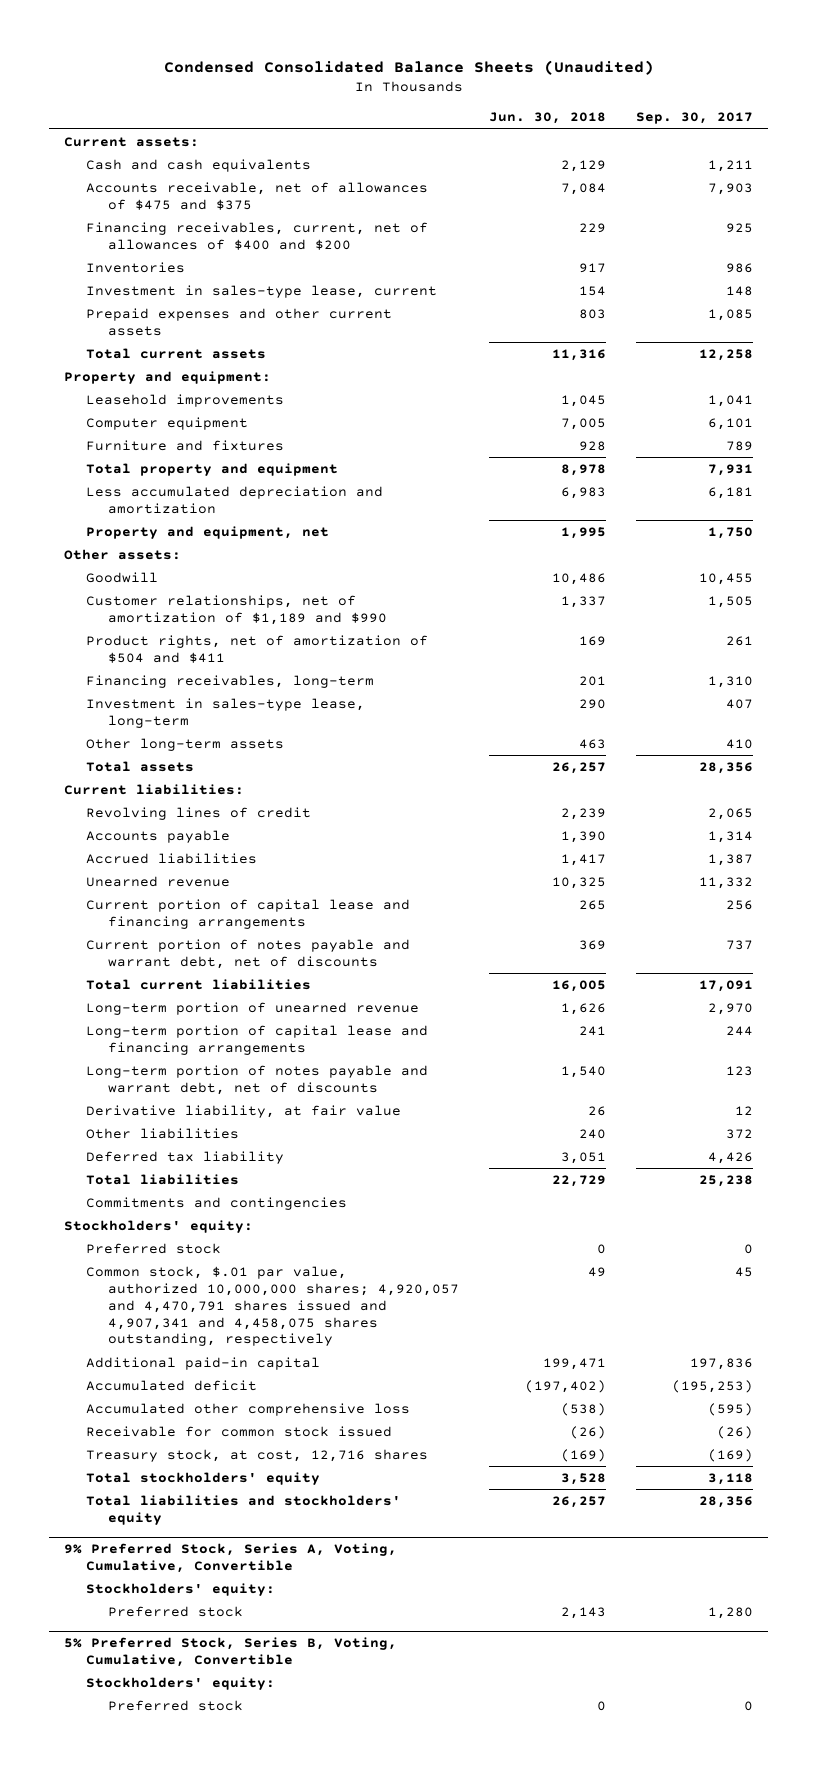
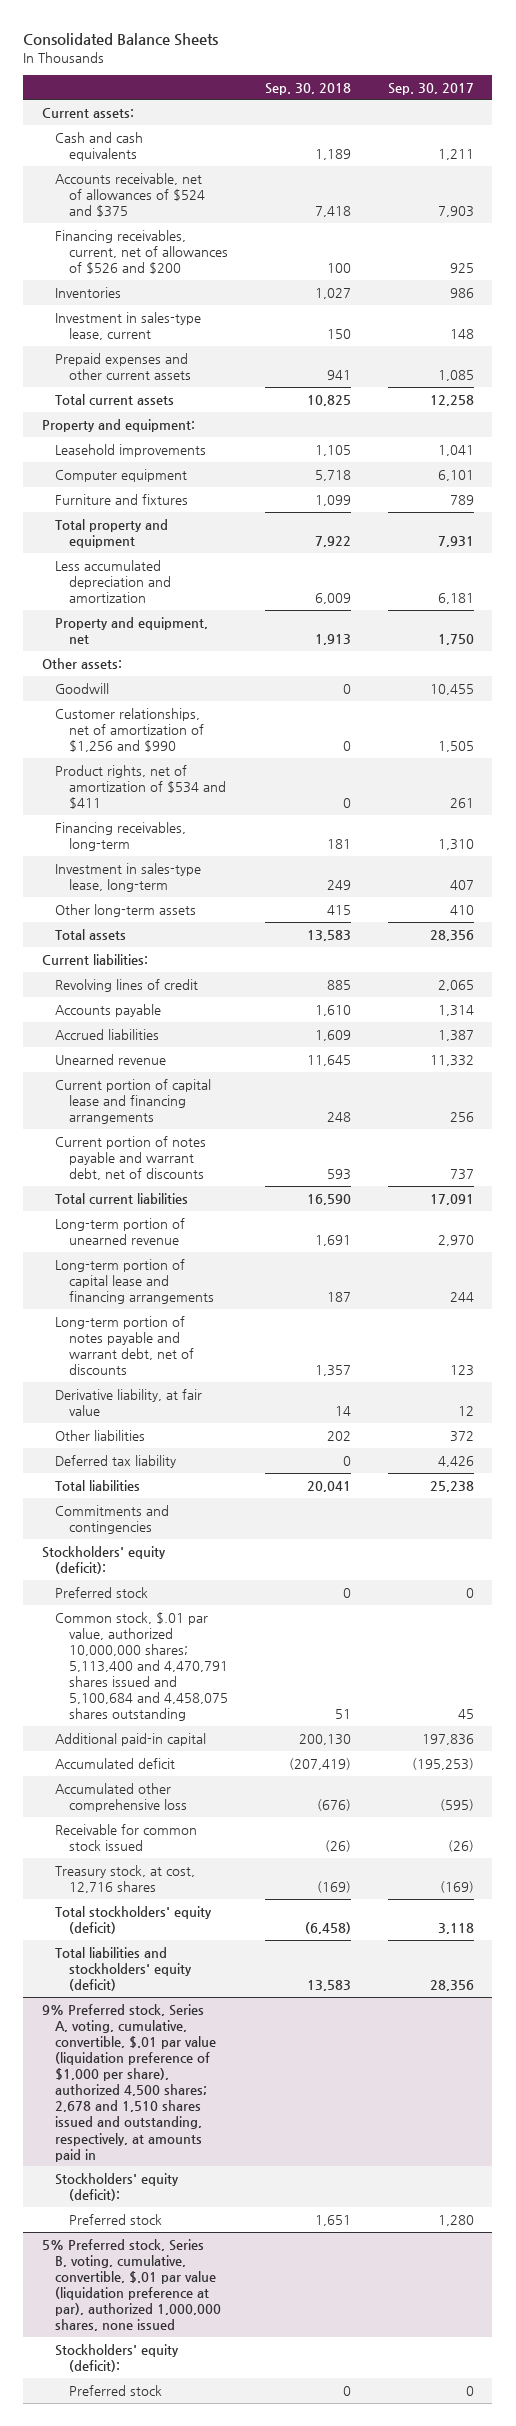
- Condensed Consolidated Balance Sheets (Unaudited)
+ Consolidated Balance Sheets
- | Jun. 30, 2018 | Sep. 30, 2017
+ | Sep. 30, 2018 | Sep. 30, 2017
- Accounts receivable, net of allowances of $475 and $375 | 7,084 | 7,903
- Financing receivables, current, net of allowances of $400 and $200 | 229 | 925
+ Accounts receivable, net of allowances of $524 and $375 | 7,418 | 7,903
+ Financing receivables, current, net of allowances of $526 and $200 | 100 | 925
- Customer relationships, net of amortization of $1,189 and $990 | 1,337 | 1,505
- Product rights, net of amortization of $504 and $411 | 169 | 261
+ Customer relationships, net of amortization of $1,256 and $990 | 0 | 1,505
+ Product rights, net of amortization of $534 and $411 | 0 | 261
- Stockholders' equity:
+ Stockholders' equity (deficit):
- Common stock, $.01 par value, authorized 10,000,000 shares; 4,920,057 and 4,470,791 shares issued and 4,907,341 and 4,458,075 shares outstanding, respectively | 49 | 45
+ Common stock, $.01 par value, authorized 10,000,000 shares; 5,113,400 and 4,470,791 shares issued and 5,100,684 and 4,458,075 shares outstanding | 51 | 45
- Total stockholders' equity | 3,528 | 3,118
- Total liabilities and stockholders' equity | 26,257 | 28,356
- 9% Preferred Stock, Series A, Voting, Cumulative, Convertible
- Stockholders' equity:
+ Total stockholders' equity (deficit) | (6,458) | 3,118
+ Total liabilities and stockholders' equity (deficit) | 13,583 | 28,356
+ 9% Preferred stock, Series A, voting, cumulative, convertible, $.01 par value (liquidation preference of $1,000 per share), authorized 4,500 shares; 2,678 and 1,510 shares issued and outstanding, respectively, at amounts paid in
+ Stockholders' equity (deficit):
- 5% Preferred Stock, Series B, Voting, Cumulative, Convertible
- Stockholders' equity:
+ 5% Preferred stock, Series B, voting, cumulative, convertible, $.01 par value (liquidation preference at par), authorized 1,000,000 shares, none issued
+ Stockholders' equity (deficit):

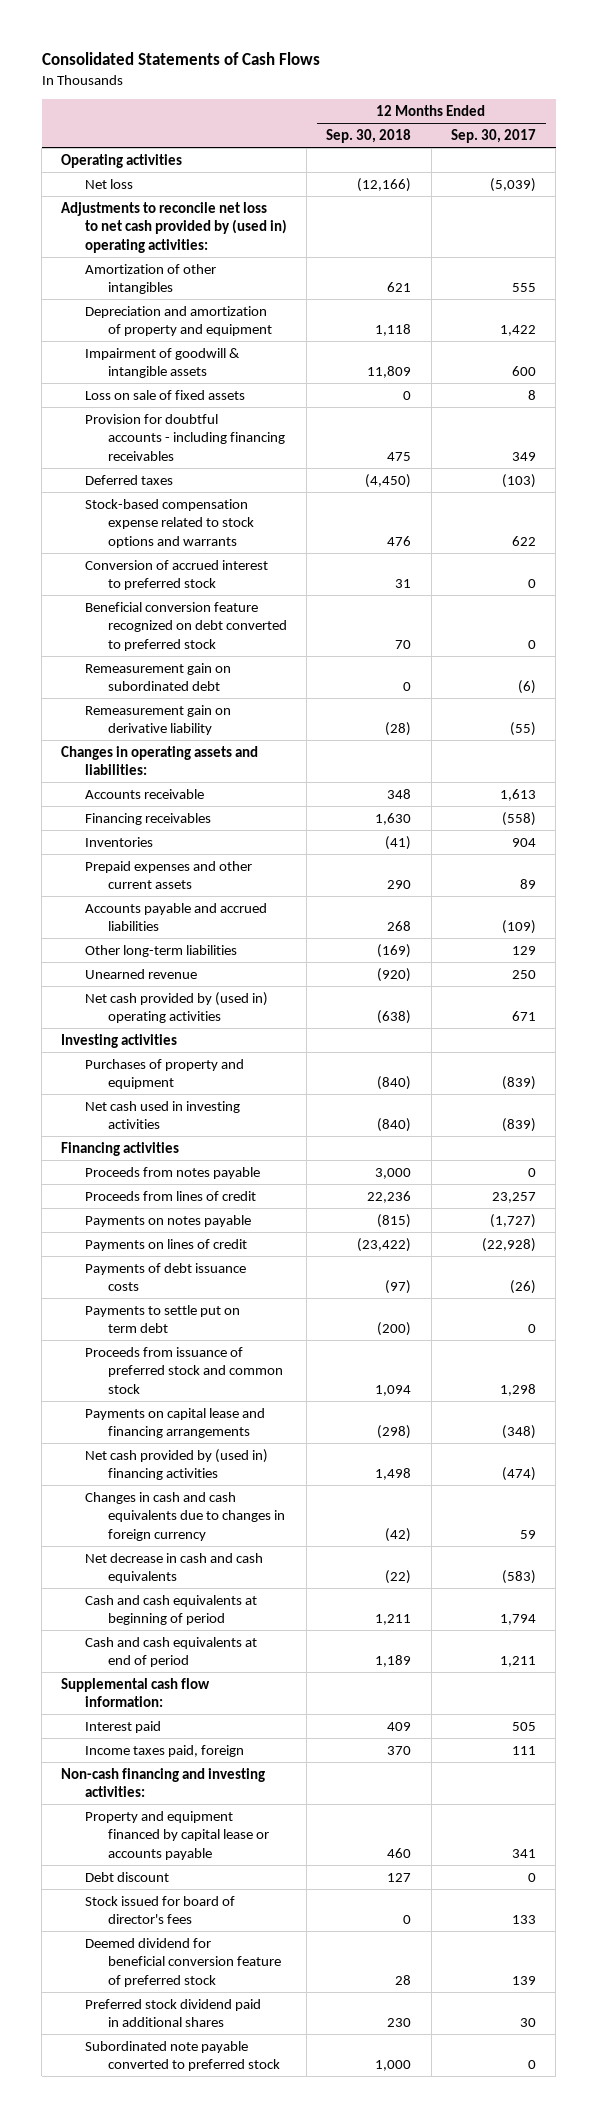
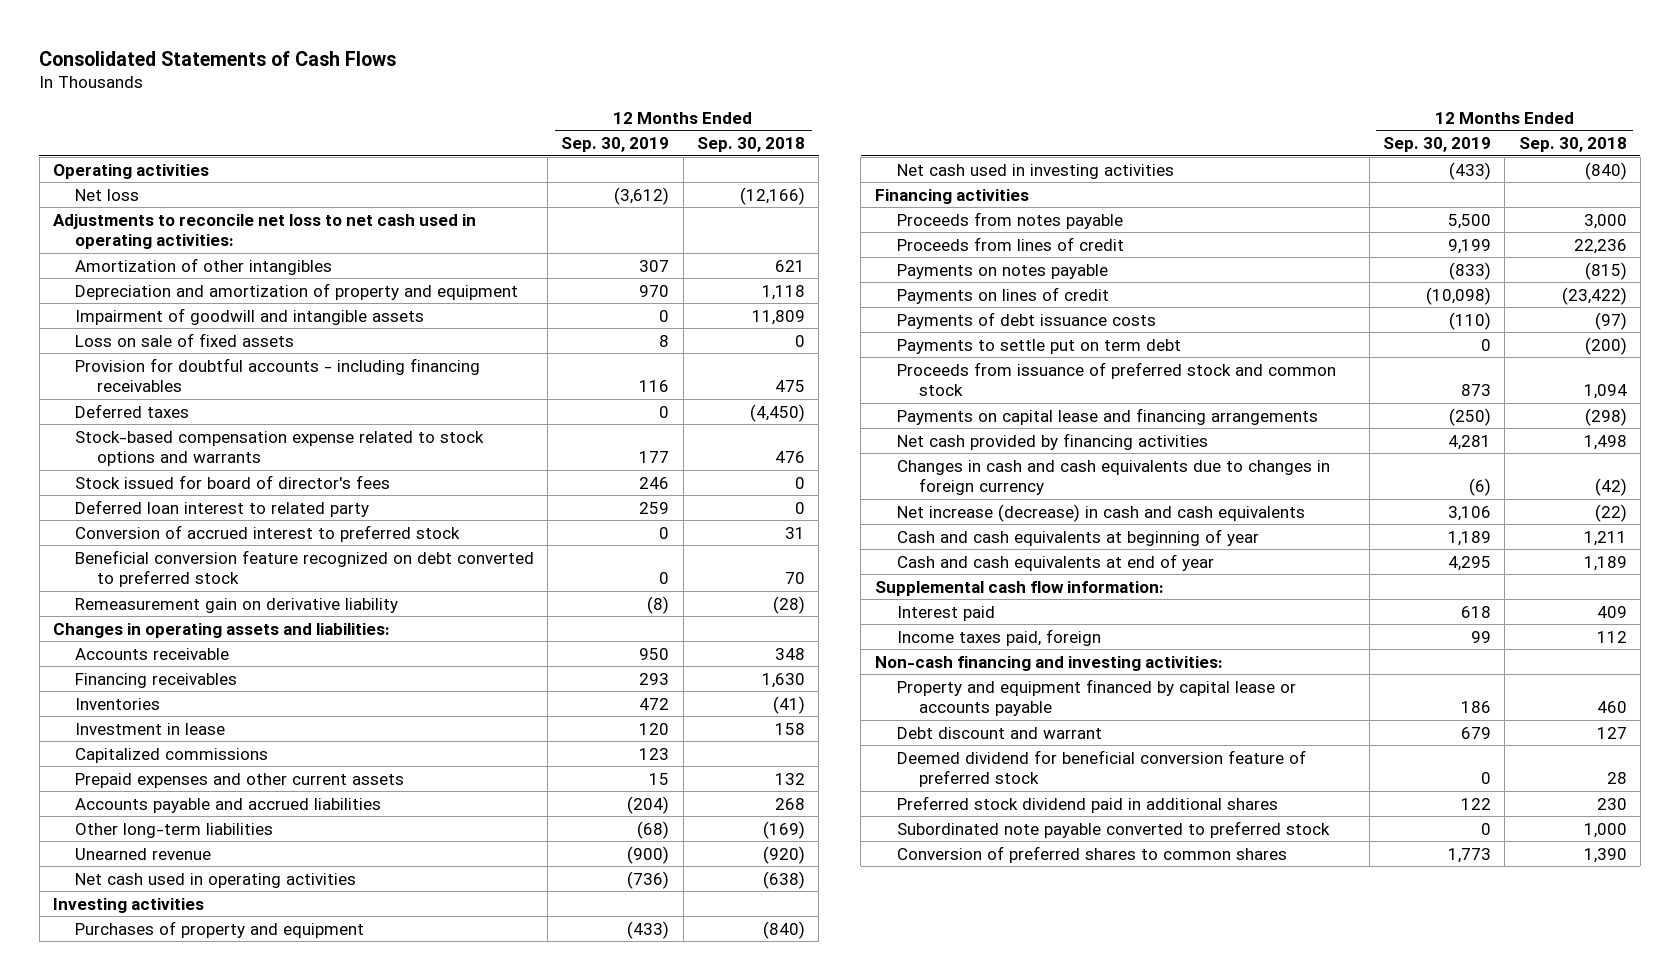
- | 12 Months Ended Sep. 30, 2018 | 12 Months Ended Sep. 30, 2017
+ | 12 Months Ended Sep. 30, 2019 | 12 Months Ended Sep. 30, 2018
- Adjustments to reconcile net loss to net cash provided by (used in) operating activities:
+ Adjustments to reconcile net loss to net cash used in operating activities:
- Impairment of goodwill & intangible assets | 11,809 | 600
+ Impairment of goodwill and intangible assets | 0 | 11,809
moved up: Stock issued for board of director's fees | 246 | 0
+ Deferred loan interest to related party | 259 | 0
- Remeasurement gain on subordinated debt | 0 | (6)
- Prepaid expenses and other current assets | 290 | 89
+ Investment in lease | 120 | 158
+ Capitalized commissions | 123 |
+ Prepaid expenses and other current assets | 15 | 132
- Net cash provided by (used in) operating activities | (638) | 671
+ Net cash used in operating activities | (736) | (638)
- Net cash provided by (used in) financing activities | 1,498 | (474)
+ Net cash provided by financing activities | 4,281 | 1,498
- Net decrease in cash and cash equivalents | (22) | (583)
- Cash and cash equivalents at beginning of period | 1,211 | 1,794
- Cash and cash equivalents at end of period | 1,189 | 1,211
+ Net increase (decrease) in cash and cash equivalents | 3,106 | (22)
+ Cash and cash equivalents at beginning of year | 1,189 | 1,211
+ Cash and cash equivalents at end of year | 4,295 | 1,189
- Income taxes paid, foreign | 370 | 111
+ Income taxes paid, foreign | 99 | 112
- Debt discount | 127 | 0
+ Debt discount and warrant | 679 | 127
+ Conversion of preferred shares to common shares | 1,773 | 1,390

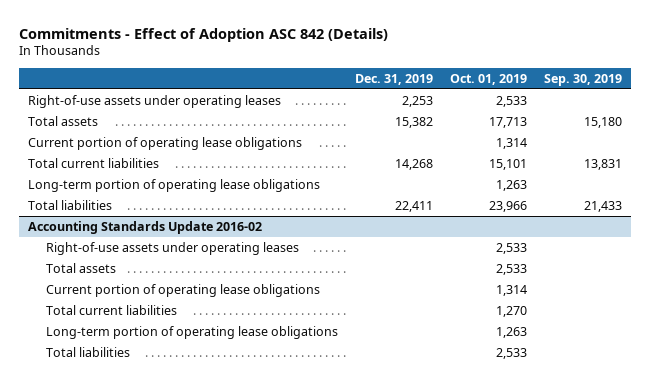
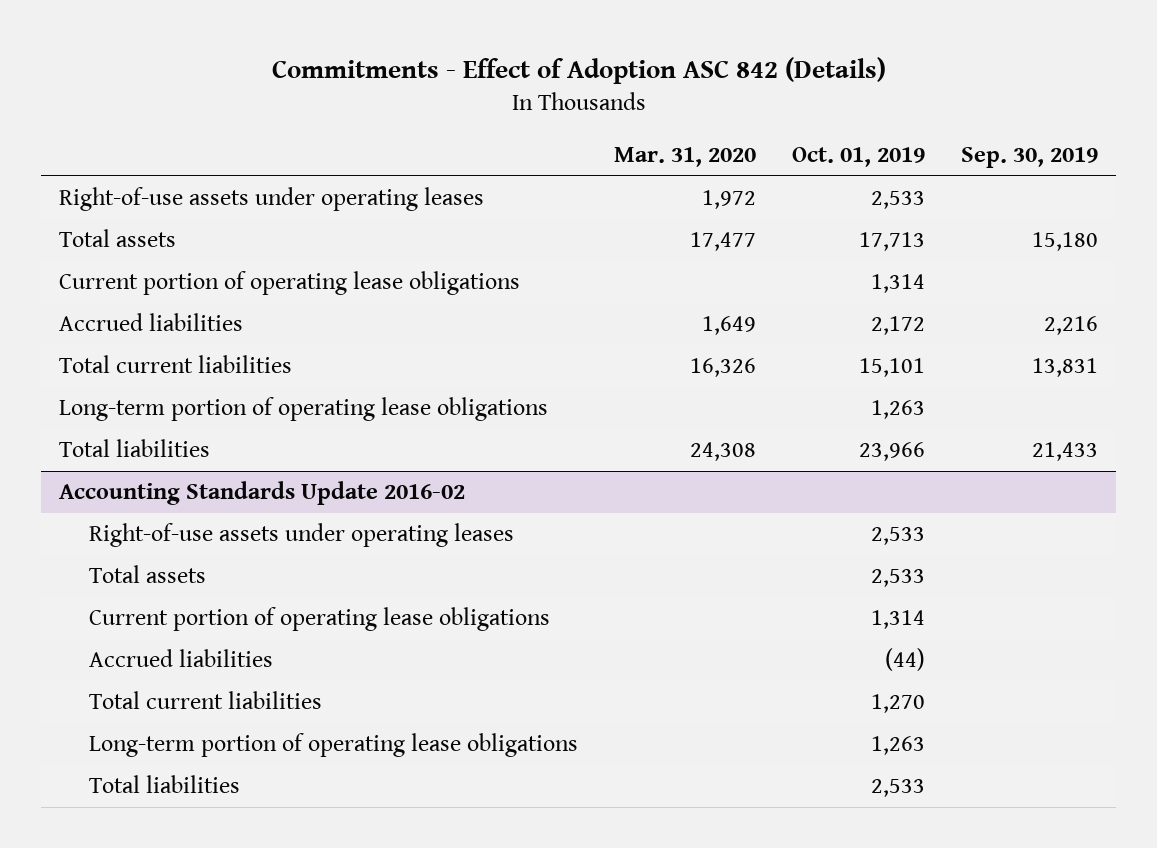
- | Dec. 31, 2019 | Oct. 01, 2019 | Sep. 30, 2019
+ | Mar. 31, 2020 | Oct. 01, 2019 | Sep. 30, 2019
+ Accrued liabilities | 1,649 | 2,172 | 2,216
@ Accounting Standards Update 2016-02
+ Accrued liabilities | | (44) |

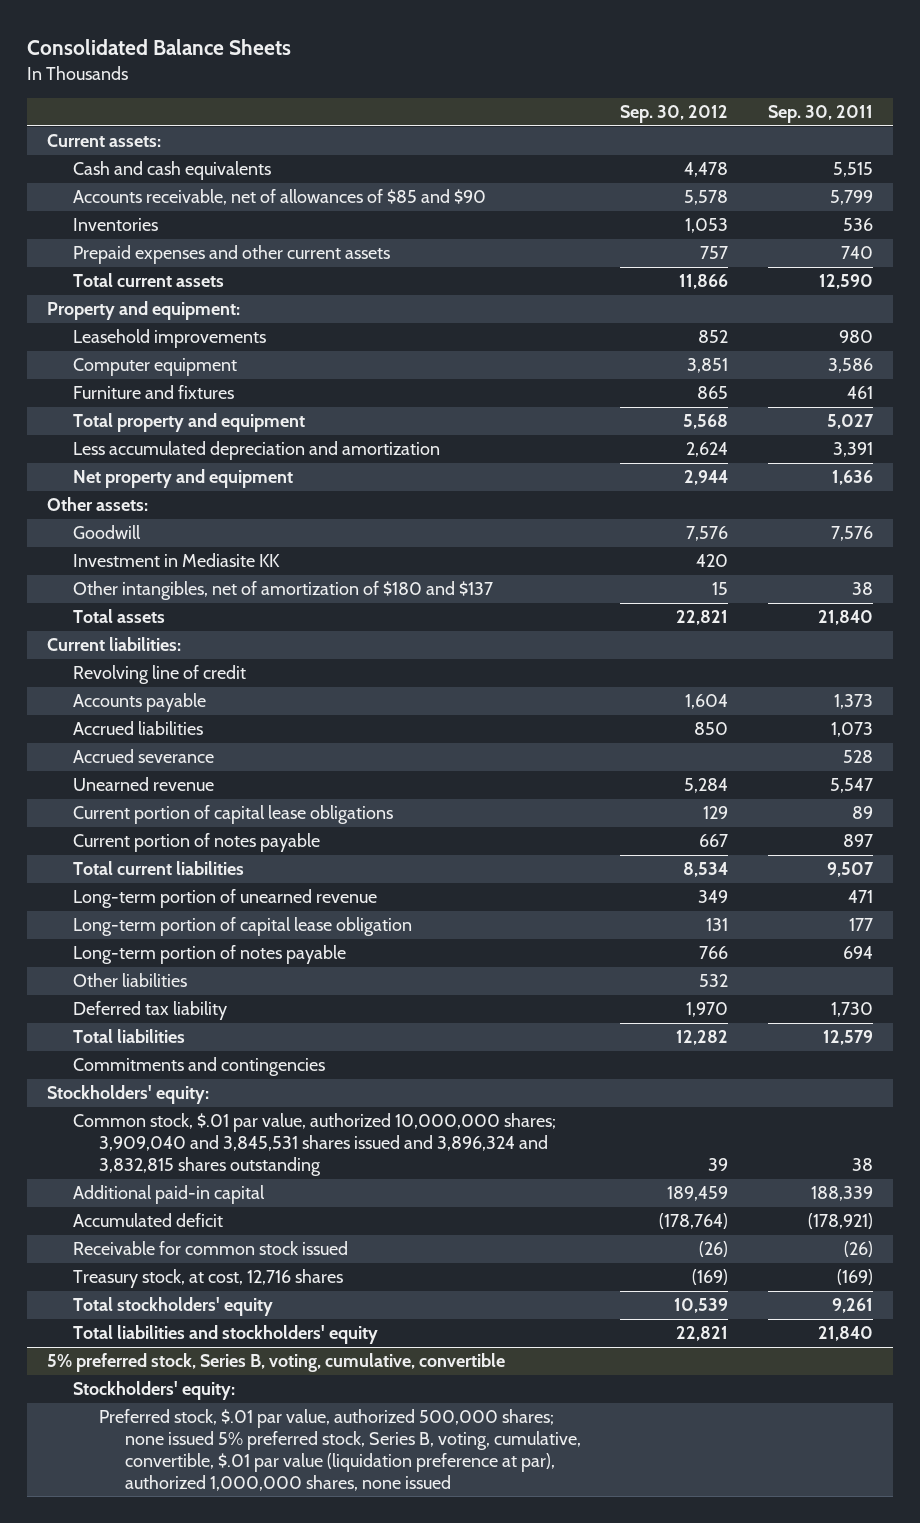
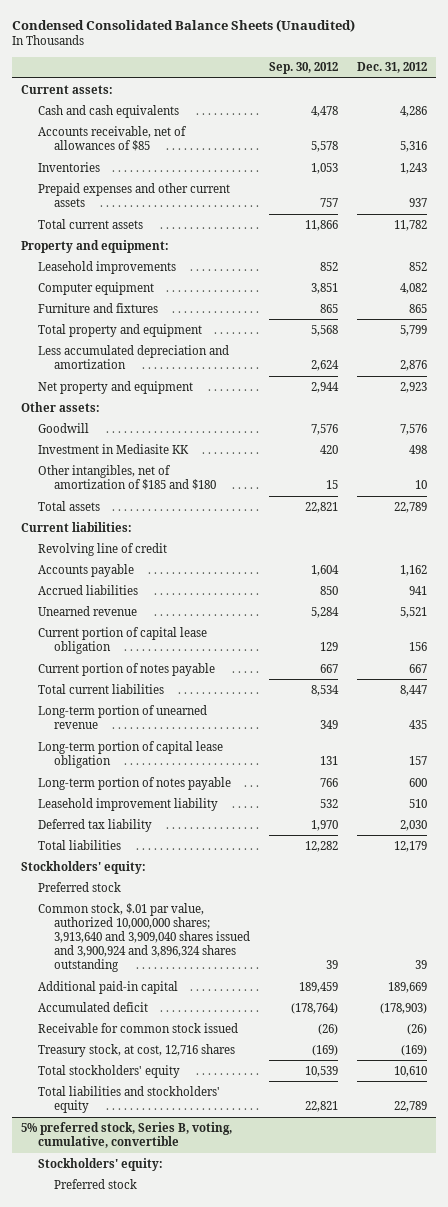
- Consolidated Balance Sheets
+ Condensed Consolidated Balance Sheets (Unaudited)
- | Sep. 30, 2012 | Sep. 30, 2011
+ | Sep. 30, 2012 | Dec. 31, 2012
- Accounts receivable, net of allowances of $85 and $90 | 5,578 | 5,799
+ Accounts receivable, net of allowances of $85 | 5,578 | 5,316
- Other intangibles, net of amortization of $180 and $137 | 15 | 38
+ Other intangibles, net of amortization of $185 and $180 | 15 | 10
- Accrued severance | | 528
- Current portion of capital lease obligations | 129 | 89
+ Current portion of capital lease obligation | 129 | 156
- Other liabilities | 532 |
+ Leasehold improvement liability | 532 | 510
- Commitments and contingencies
- Common stock, $.01 par value, authorized 10,000,000 shares; 3,909,040 and 3,845,531 shares issued and 3,896,324 and 3,832,815 shares outstanding | 39 | 38
+ Preferred stock
+ Common stock, $.01 par value, authorized 10,000,000 shares; 3,913,640 and 3,909,040 shares issued and 3,900,924 and 3,896,324 shares outstanding | 39 | 39
@ 5% preferred stock, Series B, voting, cumulative, convertible
- Preferred stock, $.01 par value, authorized 500,000 shares; none issued 5% preferred stock, Series B, voting, cumulative, convertible, $.01 par value (liquidation preference at par), authorized 1,000,000 shares, none issued
+ Preferred stock

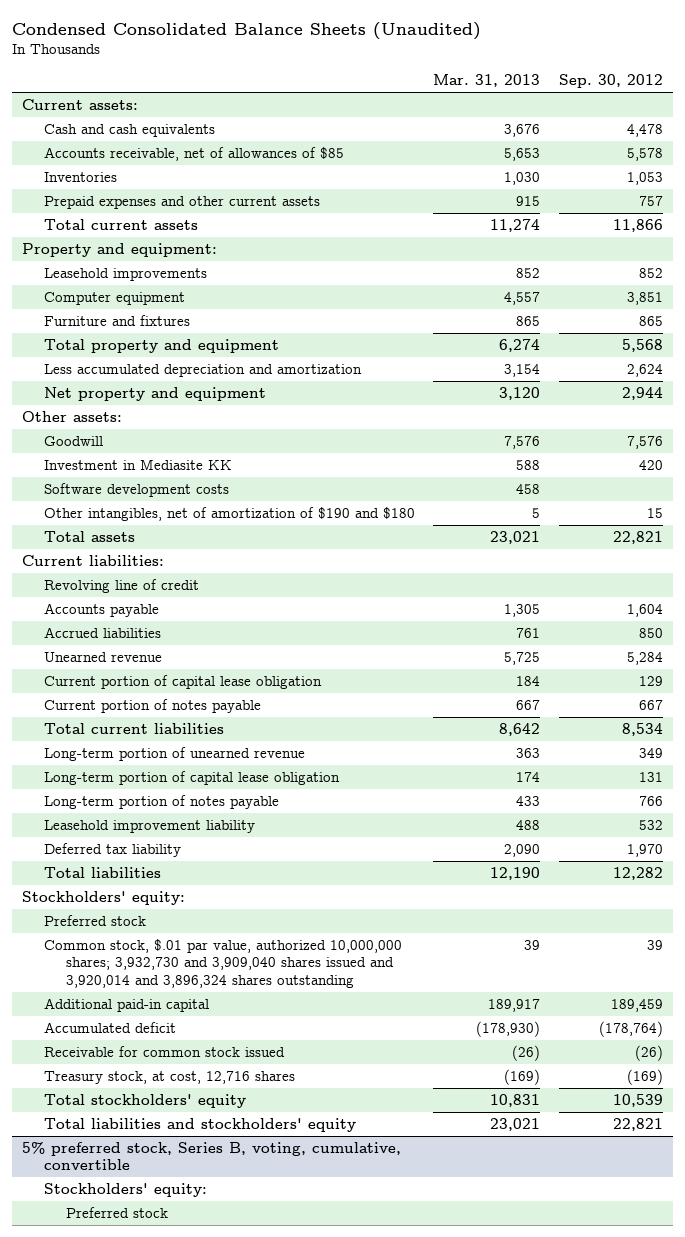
- | Sep. 30, 2012 | Dec. 31, 2012
+ | Mar. 31, 2013 | Sep. 30, 2012
- Other intangibles, net of amortization of $185 and $180 | 15 | 10
+ Software development costs | 458 |
+ Other intangibles, net of amortization of $190 and $180 | 5 | 15
- Common stock, $.01 par value, authorized 10,000,000 shares; 3,913,640 and 3,909,040 shares issued and 3,900,924 and 3,896,324 shares outstanding | 39 | 39
+ Common stock, $.01 par value, authorized 10,000,000 shares; 3,932,730 and 3,909,040 shares issued and 3,920,014 and 3,896,324 shares outstanding | 39 | 39

